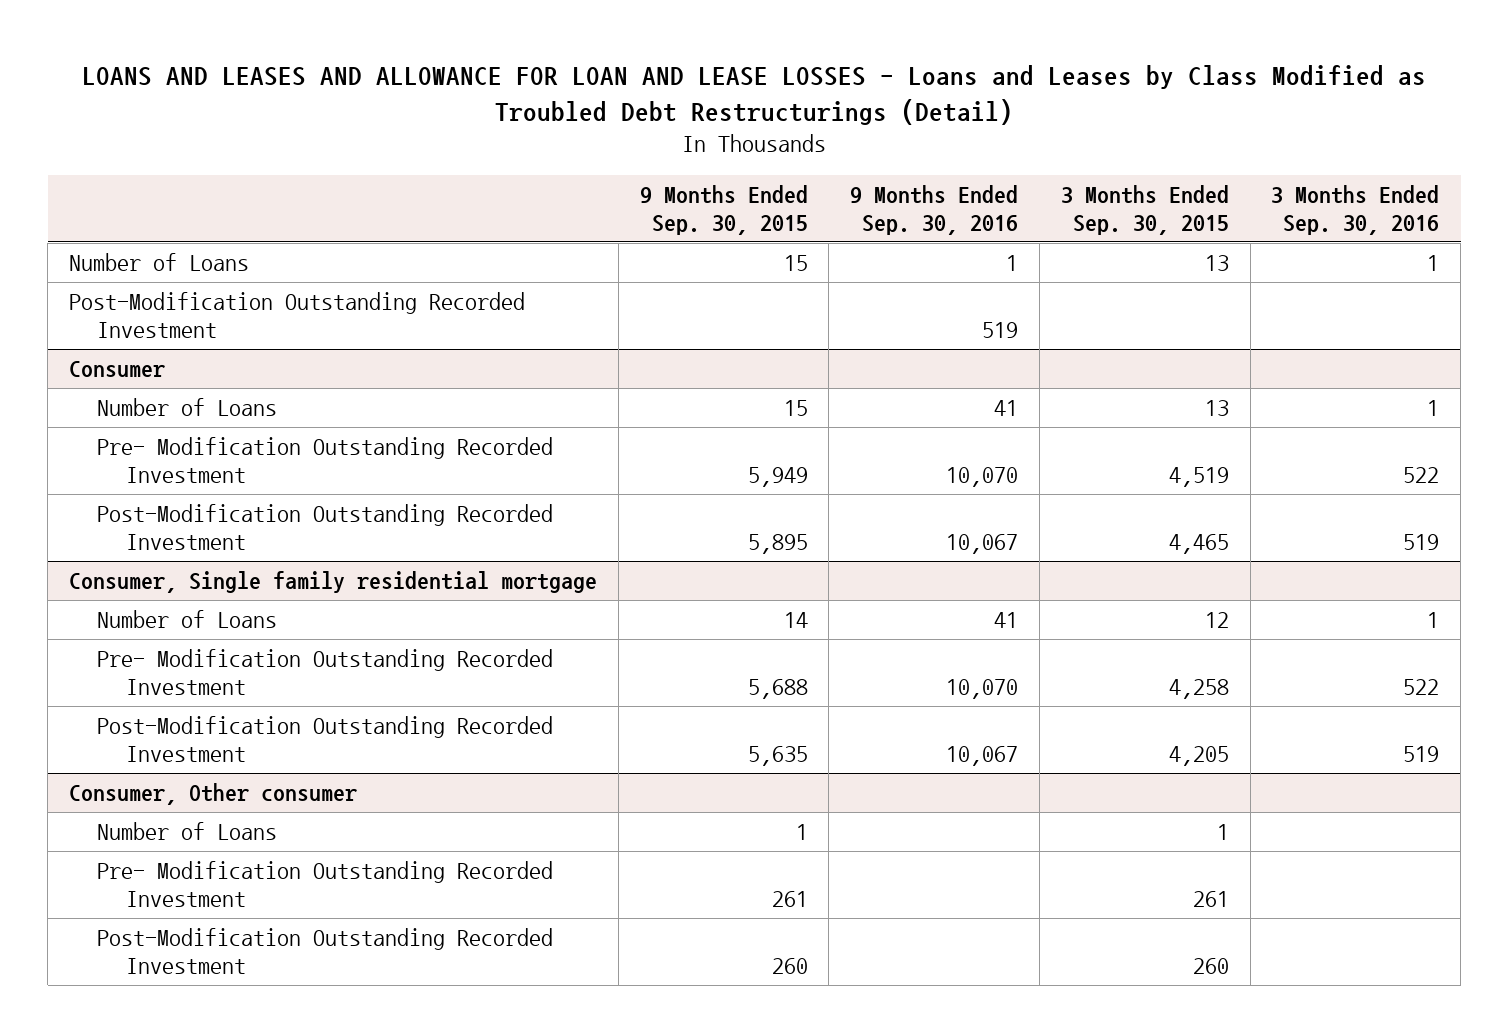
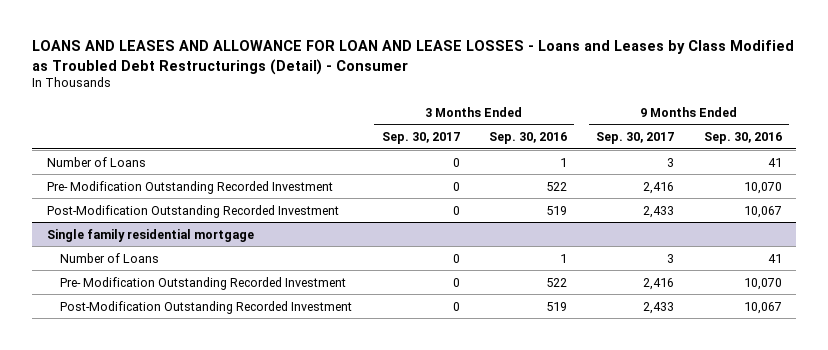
- LOANS AND LEASES AND ALLOWANCE FOR LOAN AND LEASE LOSSES - Loans and Leases by Class Modified as Troubled Debt Restructurings (Detail)
+ LOANS AND LEASES AND ALLOWANCE FOR LOAN AND LEASE LOSSES - Loans and Leases by Class Modified as Troubled Debt Restructurings (Detail) - Consumer
- | 9 Months Ended Sep. 30, 2015 | 9 Months Ended Sep. 30, 2016 | 3 Months Ended Sep. 30, 2015 | 3 Months Ended Sep. 30, 2016
+ | 3 Months Ended Sep. 30, 2017 | 3 Months Ended Sep. 30, 2016 | 9 Months Ended Sep. 30, 2017 | 9 Months Ended Sep. 30, 2016
- Number of Loans | 15 | 1 | 13 | 1
- Post-Modification Outstanding Recorded Investment | | 519 | |
- Consumer
- Consumer, Single family residential mortgage
+ Single family residential mortgage
- Consumer, Other consumer
- Number of Loans | 1 | | 1 |
- Pre- Modification Outstanding Recorded Investment | 261 | | 261 |
- Post-Modification Outstanding Recorded Investment | 260 | | 260 |

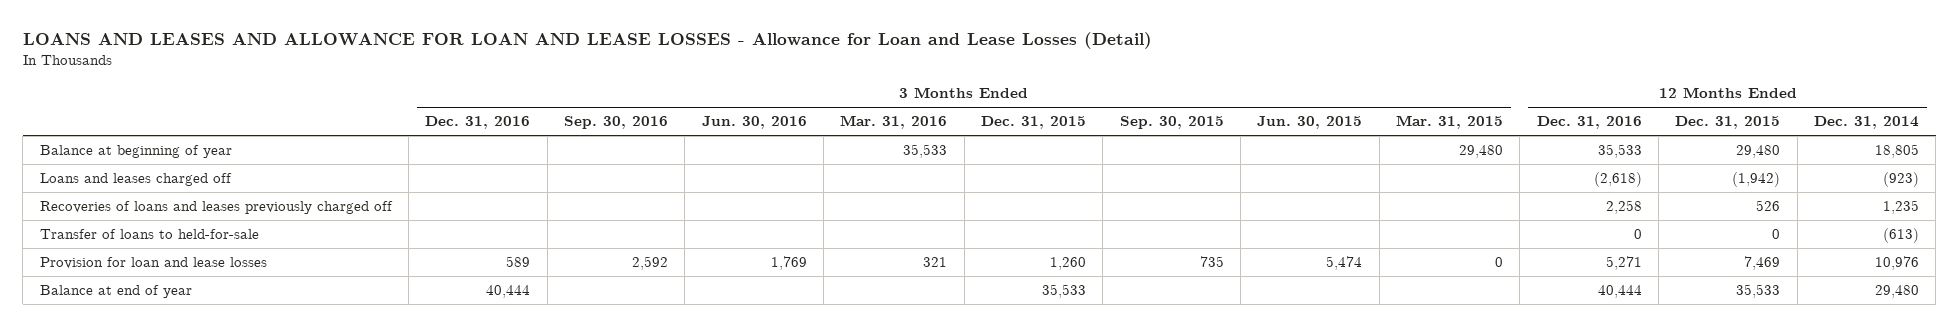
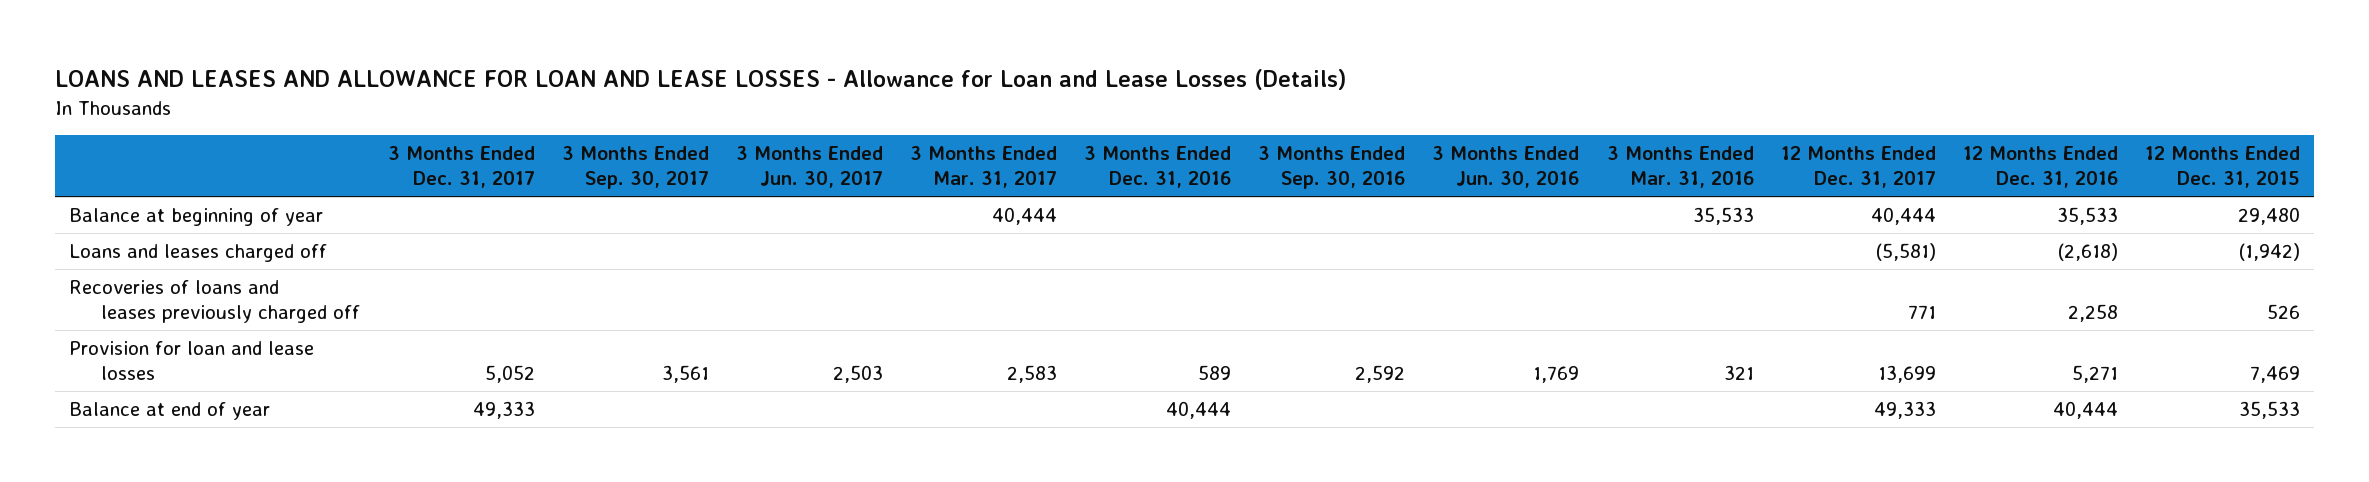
- LOANS AND LEASES AND ALLOWANCE FOR LOAN AND LEASE LOSSES - Allowance for Loan and Lease Losses (Detail)
+ LOANS AND LEASES AND ALLOWANCE FOR LOAN AND LEASE LOSSES - Allowance for Loan and Lease Losses (Details)
- | 3 Months Ended Dec. 31, 2016 | 3 Months Ended Sep. 30, 2016 | 3 Months Ended Jun. 30, 2016 | 3 Months Ended Mar. 31, 2016 | 3 Months Ended Dec. 31, 2015 | 3 Months Ended Sep. 30, 2015 | 3 Months Ended Jun. 30, 2015 | 3 Months Ended Mar. 31, 2015 | 12 Months Ended Dec. 31, 2016 | 12 Months Ended Dec. 31, 2015 | 12 Months Ended Dec. 31, 2014
+ | 3 Months Ended Dec. 31, 2017 | 3 Months Ended Sep. 30, 2017 | 3 Months Ended Jun. 30, 2017 | 3 Months Ended Mar. 31, 2017 | 3 Months Ended Dec. 31, 2016 | 3 Months Ended Sep. 30, 2016 | 3 Months Ended Jun. 30, 2016 | 3 Months Ended Mar. 31, 2016 | 12 Months Ended Dec. 31, 2017 | 12 Months Ended Dec. 31, 2016 | 12 Months Ended Dec. 31, 2015
- Transfer of loans to held-for-sale | | | | | | | | | 0 | 0 | (613)

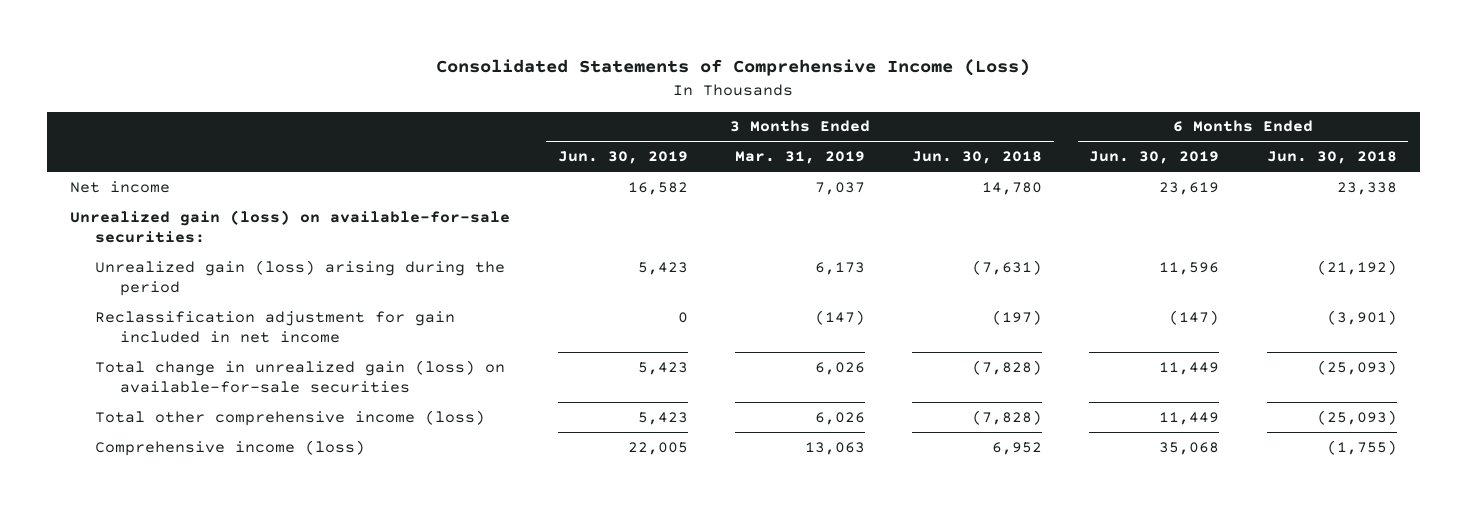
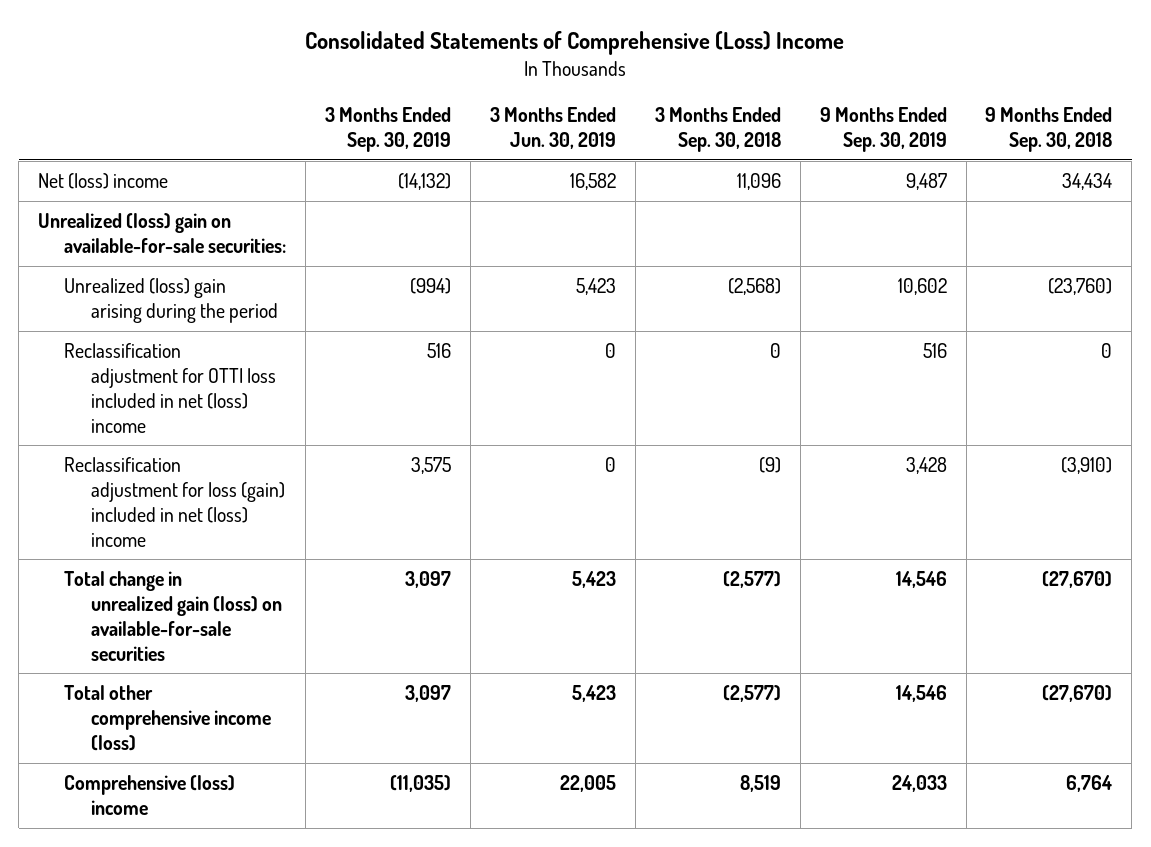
- Consolidated Statements of Comprehensive Income (Loss)
+ Consolidated Statements of Comprehensive (Loss) Income
- | 3 Months Ended Jun. 30, 2019 | 3 Months Ended Mar. 31, 2019 | 3 Months Ended Jun. 30, 2018 | 6 Months Ended Jun. 30, 2019 | 6 Months Ended Jun. 30, 2018
+ | 3 Months Ended Sep. 30, 2019 | 3 Months Ended Jun. 30, 2019 | 3 Months Ended Sep. 30, 2018 | 9 Months Ended Sep. 30, 2019 | 9 Months Ended Sep. 30, 2018
- Net income | 16,582 | 7,037 | 14,780 | 23,619 | 23,338
- Unrealized gain (loss) on available-for-sale securities:
- Unrealized gain (loss) arising during the period | 5,423 | 6,173 | (7,631) | 11,596 | (21,192)
- Reclassification adjustment for gain included in net income | 0 | (147) | (197) | (147) | (3,901)
+ Net (loss) income | (14,132) | 16,582 | 11,096 | 9,487 | 34,434
+ Unrealized (loss) gain on available-for-sale securities:
+ Unrealized (loss) gain arising during the period | (994) | 5,423 | (2,568) | 10,602 | (23,760)
+ Reclassification adjustment for OTTI loss included in net (loss) income | 516 | 0 | 0 | 516 | 0
+ Reclassification adjustment for loss (gain) included in net (loss) income | 3,575 | 0 | (9) | 3,428 | (3,910)
- Comprehensive income (loss) | 22,005 | 13,063 | 6,952 | 35,068 | (1,755)
+ Comprehensive (loss) income | (11,035) | 22,005 | 8,519 | 24,033 | 6,764

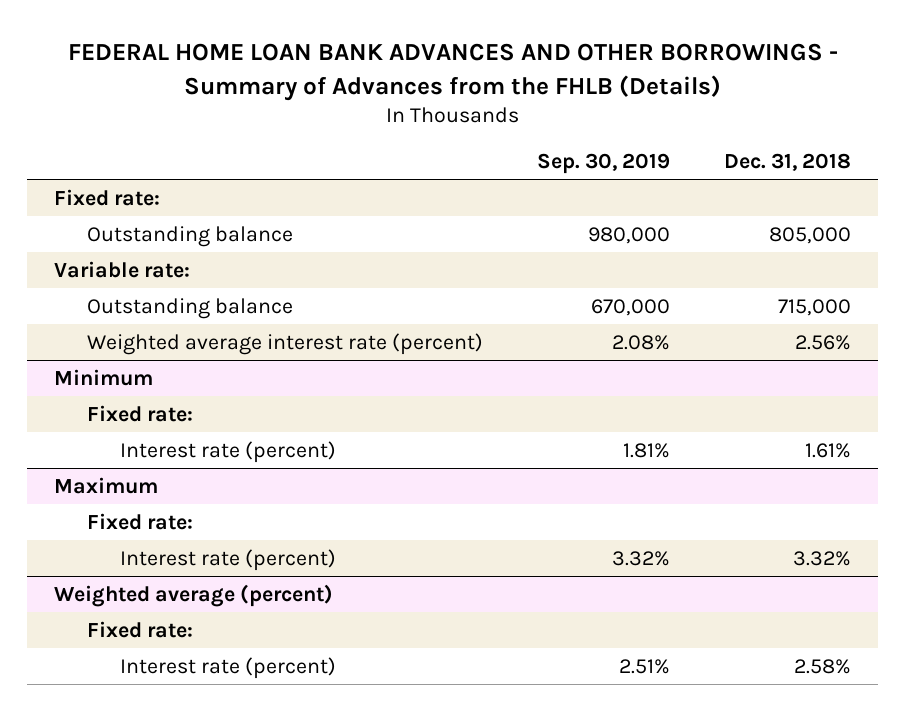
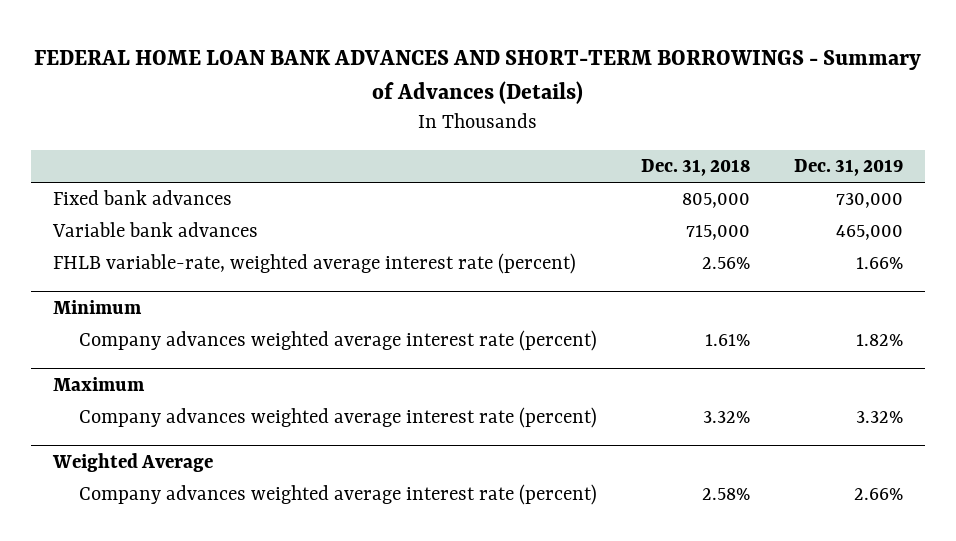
- FEDERAL HOME LOAN BANK ADVANCES AND OTHER BORROWINGS - Summary of Advances from the FHLB (Details)
+ FEDERAL HOME LOAN BANK ADVANCES AND SHORT-TERM BORROWINGS - Summary of Advances (Details)
- | Sep. 30, 2019 | Dec. 31, 2018
+ | Dec. 31, 2018 | Dec. 31, 2019
- Fixed rate:
- Outstanding balance | 980,000 | 805,000
- Variable rate:
- Outstanding balance | 670,000 | 715,000
- Weighted average interest rate (percent) | 2.08% | 2.56%
+ Fixed bank advances | 805,000 | 730,000
+ Variable bank advances | 715,000 | 465,000
+ FHLB variable-rate, weighted average interest rate (percent) | 2.56% | 1.66%
@ Minimum
- Fixed rate:
- Interest rate (percent) | 1.81% | 1.61%
+ Company advances weighted average interest rate (percent) | 1.61% | 1.82%
@ Maximum
- Fixed rate:
- Interest rate (percent) | 3.32% | 3.32%
- Weighted average (percent)
- Fixed rate:
- Interest rate (percent) | 2.51% | 2.58%
@ Maximum
+ Company advances weighted average interest rate (percent) | 3.32% | 3.32%
+ Weighted Average
+ Company advances weighted average interest rate (percent) | 2.58% | 2.66%

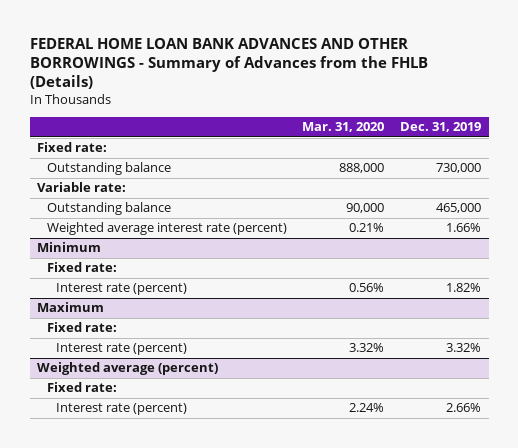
- FEDERAL HOME LOAN BANK ADVANCES AND SHORT-TERM BORROWINGS - Summary of Advances (Details)
+ FEDERAL HOME LOAN BANK ADVANCES AND OTHER BORROWINGS - Summary of Advances from the FHLB (Details)
- | Dec. 31, 2018 | Dec. 31, 2019
+ | Mar. 31, 2020 | Dec. 31, 2019
- Fixed bank advances | 805,000 | 730,000
- Variable bank advances | 715,000 | 465,000
- FHLB variable-rate, weighted average interest rate (percent) | 2.56% | 1.66%
+ Fixed rate:
+ Outstanding balance | 888,000 | 730,000
+ Variable rate:
+ Outstanding balance | 90,000 | 465,000
+ Weighted average interest rate (percent) | 0.21% | 1.66%
@ Minimum
- Company advances weighted average interest rate (percent) | 1.61% | 1.82%
+ Fixed rate:
+ Interest rate (percent) | 0.56% | 1.82%
@ Maximum
- Company advances weighted average interest rate (percent) | 3.32% | 3.32%
- Weighted Average
- Company advances weighted average interest rate (percent) | 2.58% | 2.66%
@ Maximum
+ Fixed rate:
+ Interest rate (percent) | 3.32% | 3.32%
+ Weighted average (percent)
+ Fixed rate:
+ Interest rate (percent) | 2.24% | 2.66%

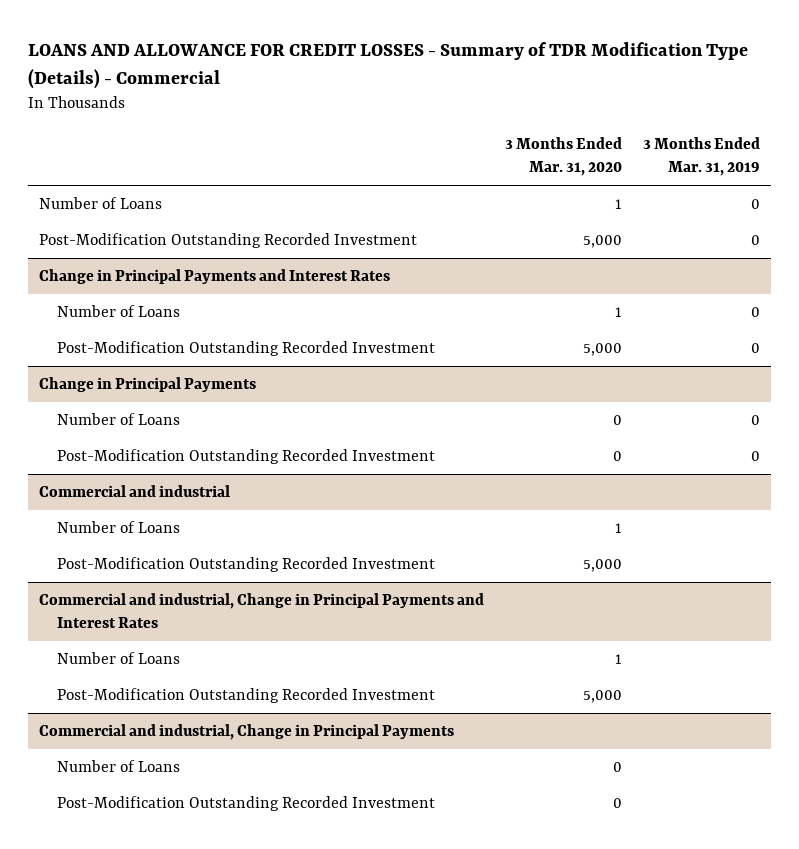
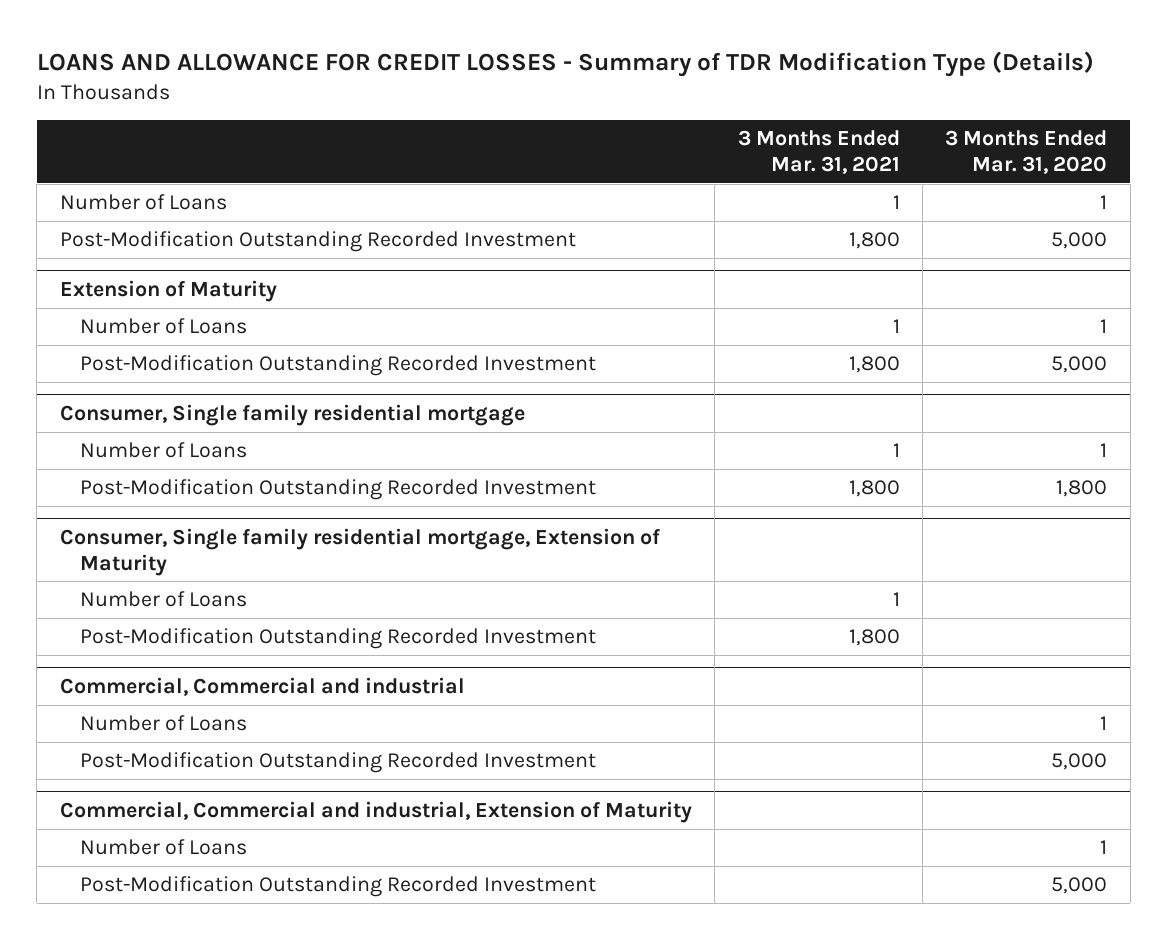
- LOANS AND ALLOWANCE FOR CREDIT LOSSES - Summary of TDR Modification Type (Details) - Commercial
+ LOANS AND ALLOWANCE FOR CREDIT LOSSES - Summary of TDR Modification Type (Details)
- | 3 Months Ended Mar. 31, 2020 | 3 Months Ended Mar. 31, 2019
+ | 3 Months Ended Mar. 31, 2021 | 3 Months Ended Mar. 31, 2020
- Change in Principal Payments and Interest Rates
+ Extension of Maturity
- Change in Principal Payments
- Number of Loans | 0 | 0
- Post-Modification Outstanding Recorded Investment | 0 | 0
- Commercial and industrial
+ Consumer, Single family residential mortgage
+ Post-Modification Outstanding Recorded Investment | 1,800 | 1,800
+ Consumer, Single family residential mortgage, Extension of Maturity
+ Number of Loans | 1 |
+ Post-Modification Outstanding Recorded Investment | 1,800 |
+ Commercial, Commercial and industrial
+ Number of Loans | | 1
- Commercial and industrial, Change in Principal Payments and Interest Rates
+ Commercial, Commercial and industrial, Extension of Maturity
- Commercial and industrial, Change in Principal Payments
- Number of Loans | 0 |
- Post-Modification Outstanding Recorded Investment | 0 |

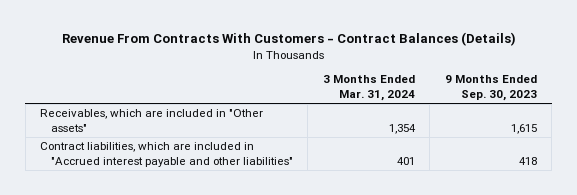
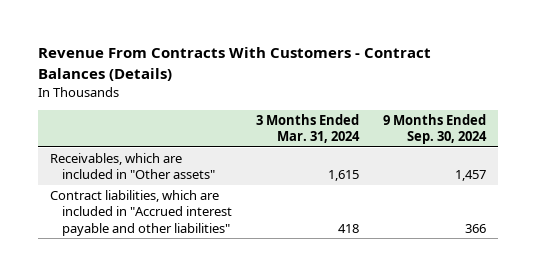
- | 3 Months Ended Mar. 31, 2024 | 9 Months Ended Sep. 30, 2023
+ | 3 Months Ended Mar. 31, 2024 | 9 Months Ended Sep. 30, 2024
- Receivables, which are included in "Other assets" | 1,354 | 1,615
- Contract liabilities, which are included in "Accrued interest payable and other liabilities" | 401 | 418
+ Receivables, which are included in "Other assets" | 1,615 | 1,457
+ Contract liabilities, which are included in "Accrued interest payable and other liabilities" | 418 | 366

